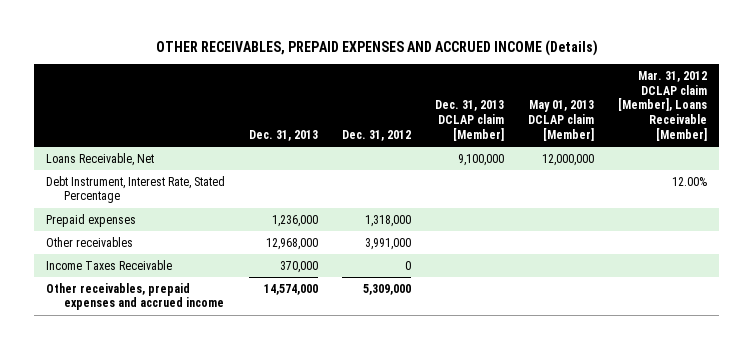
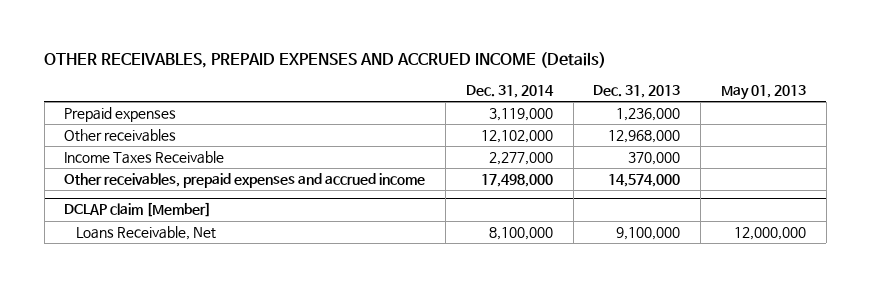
- | Dec. 31, 2013 | Dec. 31, 2012 | Dec. 31, 2013 DCLAP claim [Member] | May 01, 2013 DCLAP claim [Member] | Mar. 31, 2012 DCLAP claim [Member], Loans Receivable [Member]
+ | Dec. 31, 2014 | Dec. 31, 2013 | May 01, 2013
- Loans Receivable, Net | | | 9,100,000 | 12,000,000 |
- Debt Instrument, Interest Rate, Stated Percentage | | | | | 12.00%
+ DCLAP claim [Member]
+ Loans Receivable, Net | 8,100,000 | 9,100,000 | 12,000,000

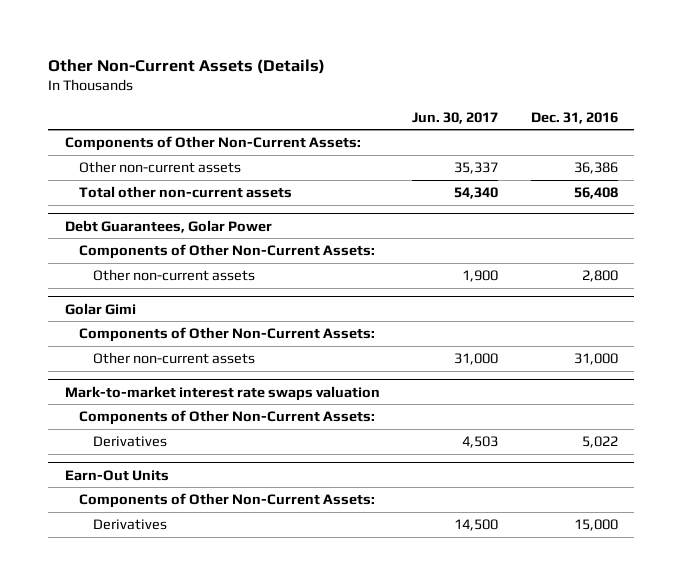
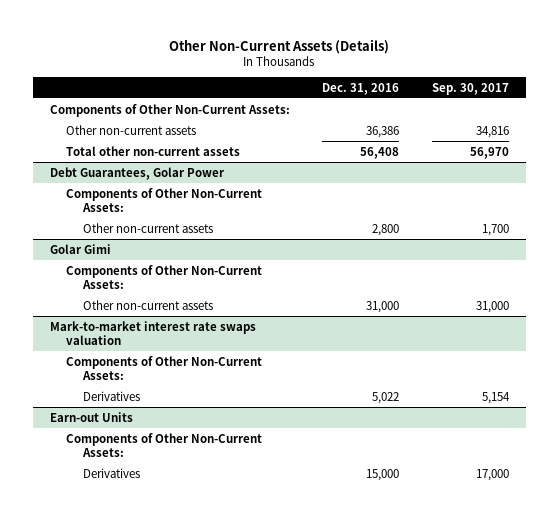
- | Jun. 30, 2017 | Dec. 31, 2016
+ | Dec. 31, 2016 | Sep. 30, 2017
- Earn-Out Units
+ Earn-out Units

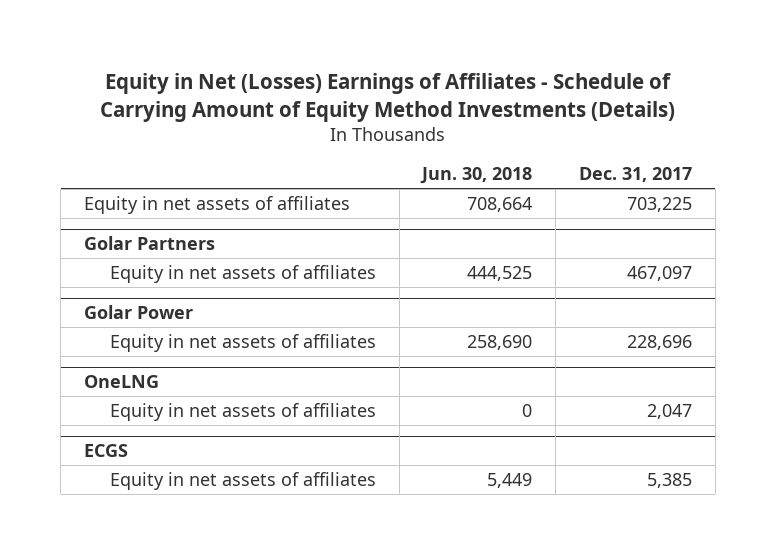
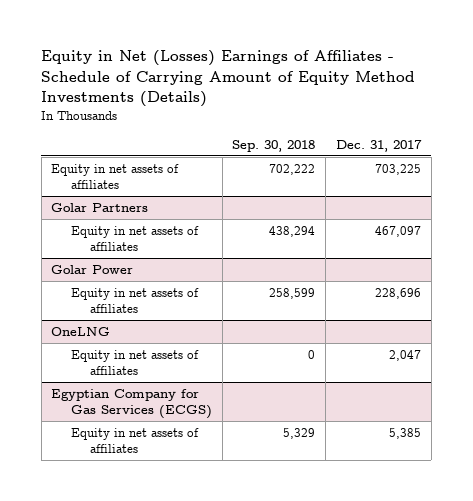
- | Jun. 30, 2018 | Dec. 31, 2017
+ | Sep. 30, 2018 | Dec. 31, 2017
- ECGS
+ Egyptian Company for Gas Services (ECGS)

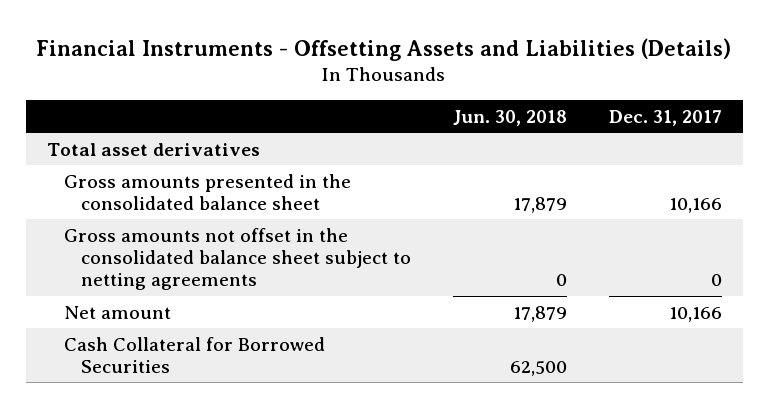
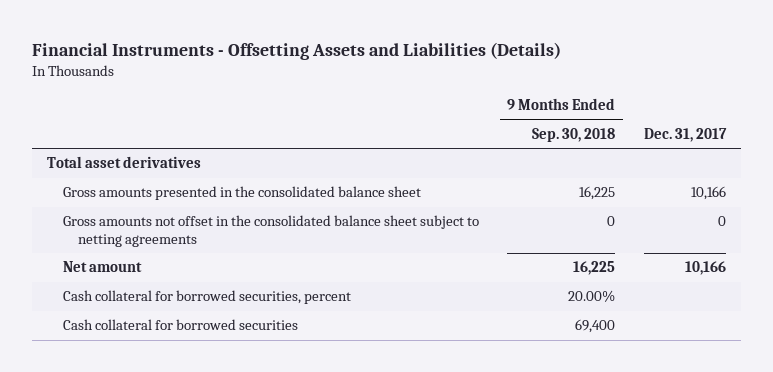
- | Jun. 30, 2018 | Dec. 31, 2017
+ | 9 Months Ended Sep. 30, 2018 | Dec. 31, 2017
- Cash Collateral for Borrowed Securities | 62,500 |
+ Cash collateral for borrowed securities, percent | 20.00% |
+ Cash collateral for borrowed securities | 69,400 |

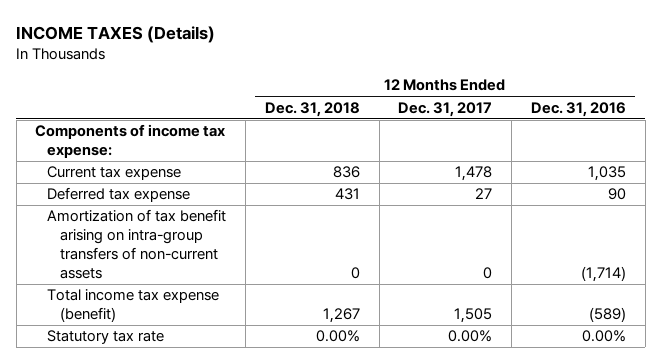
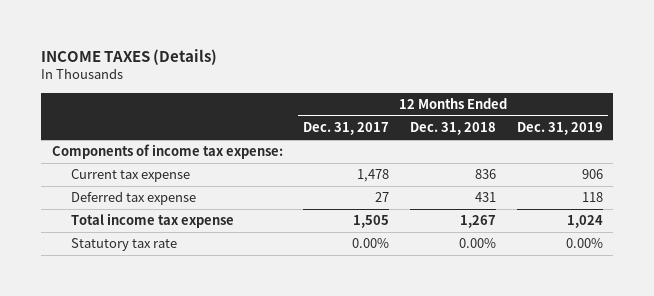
- | 12 Months Ended Dec. 31, 2018 | 12 Months Ended Dec. 31, 2017 | 12 Months Ended Dec. 31, 2016
+ | 12 Months Ended Dec. 31, 2017 | 12 Months Ended Dec. 31, 2018 | 12 Months Ended Dec. 31, 2019
- Amortization of tax benefit arising on intra-group transfers of non-current assets | 0 | 0 | (1,714)
- Total income tax expense (benefit) | 1,267 | 1,505 | (589)
+ Total income tax expense | 1,505 | 1,267 | 1,024

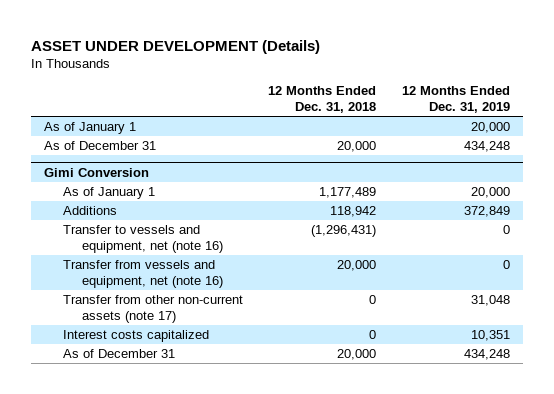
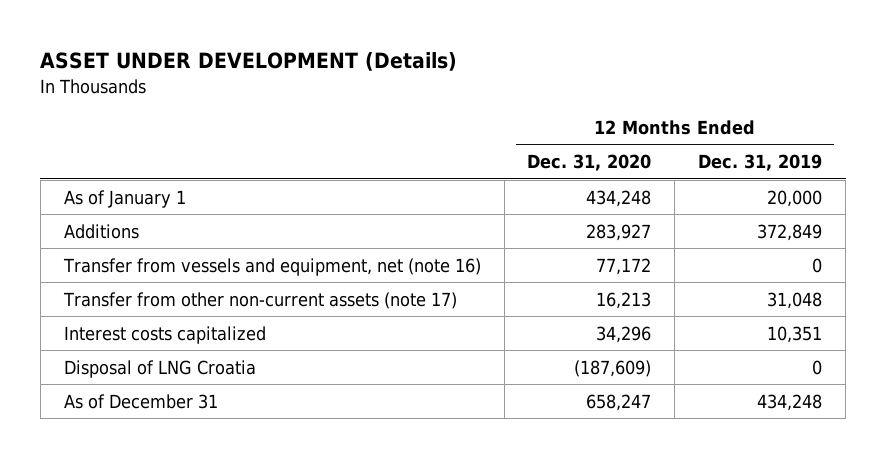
- | 12 Months Ended Dec. 31, 2018 | 12 Months Ended Dec. 31, 2019
+ | 12 Months Ended Dec. 31, 2020 | 12 Months Ended Dec. 31, 2019
- As of December 31 | 20,000 | 434,248
- Gimi Conversion
- As of January 1 | 1,177,489 | 20,000
- Transfer to vessels and equipment, net (note 16) | (1,296,431) | 0
+ Disposal of LNG Croatia | (187,609) | 0

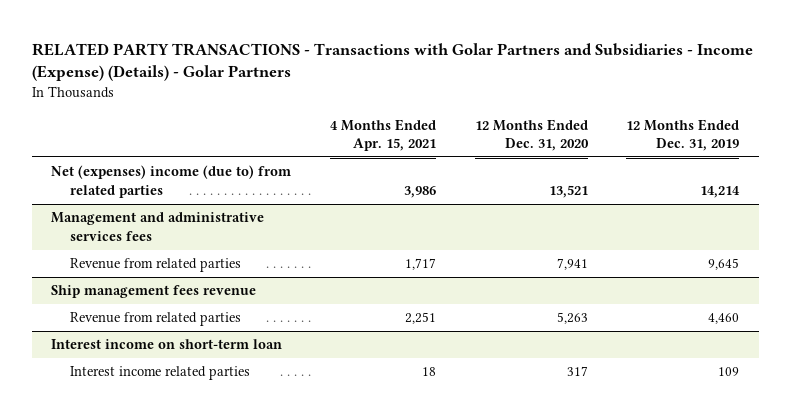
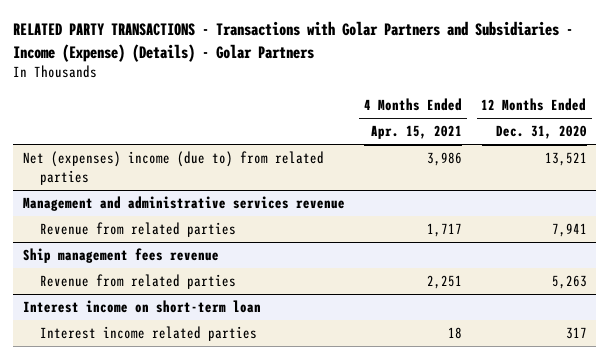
- | 4 Months Ended Apr. 15, 2021 | 12 Months Ended Dec. 31, 2020 | 12 Months Ended Dec. 31, 2019
+ | 4 Months Ended Apr. 15, 2021 | 12 Months Ended Dec. 31, 2020
- Management and administrative services fees
+ Management and administrative services revenue

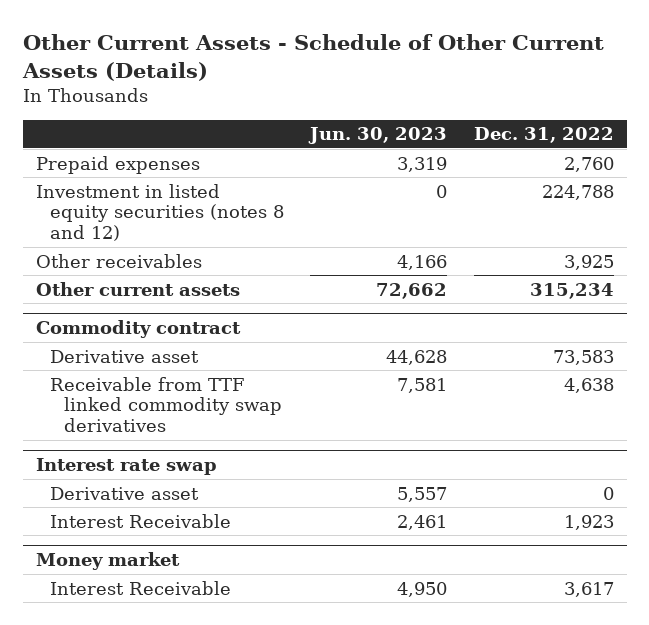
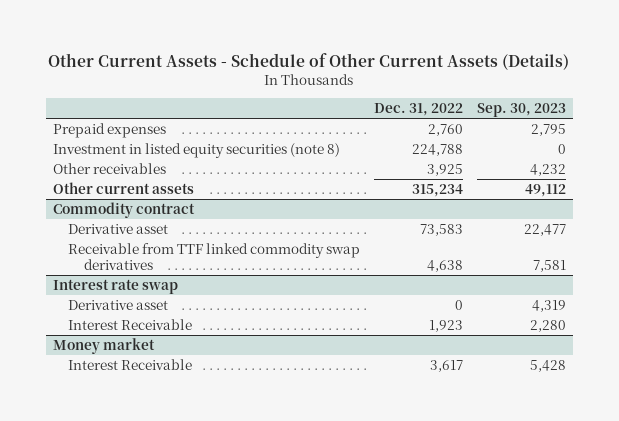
- | Jun. 30, 2023 | Dec. 31, 2022
+ | Dec. 31, 2022 | Sep. 30, 2023
- Investment in listed equity securities (notes 8 and 12) | 0 | 224,788
+ Investment in listed equity securities (note 8) | 224,788 | 0

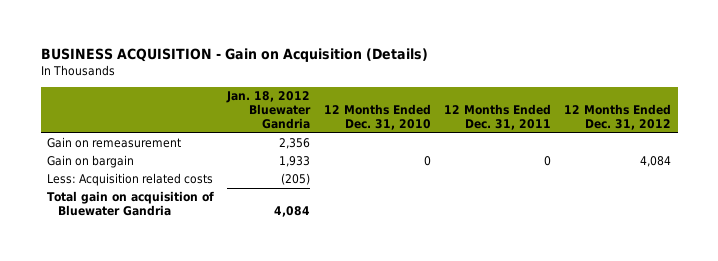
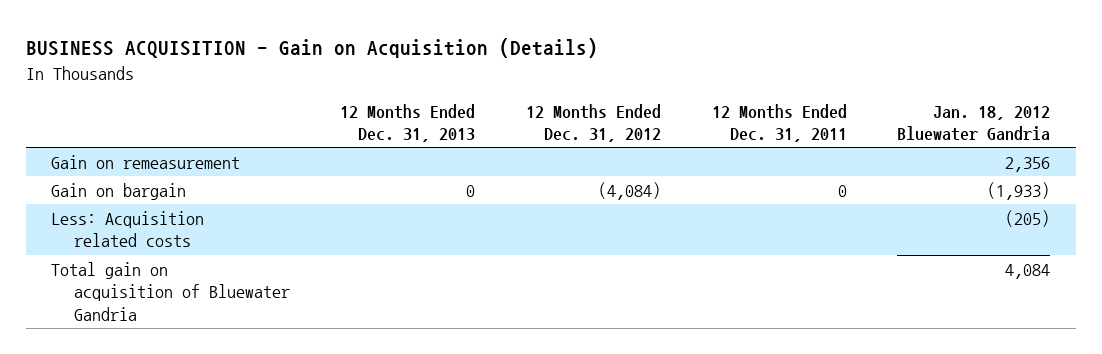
- | Jan. 18, 2012 Bluewater Gandria | 12 Months Ended Dec. 31, 2010 | 12 Months Ended Dec. 31, 2011 | 12 Months Ended Dec. 31, 2012
+ | 12 Months Ended Dec. 31, 2013 | 12 Months Ended Dec. 31, 2012 | 12 Months Ended Dec. 31, 2011 | Jan. 18, 2012 Bluewater Gandria
- Gain on bargain | 1,933 | 0 | 0 | 4,084
+ Gain on bargain | 0 | (4,084) | 0 | (1,933)

